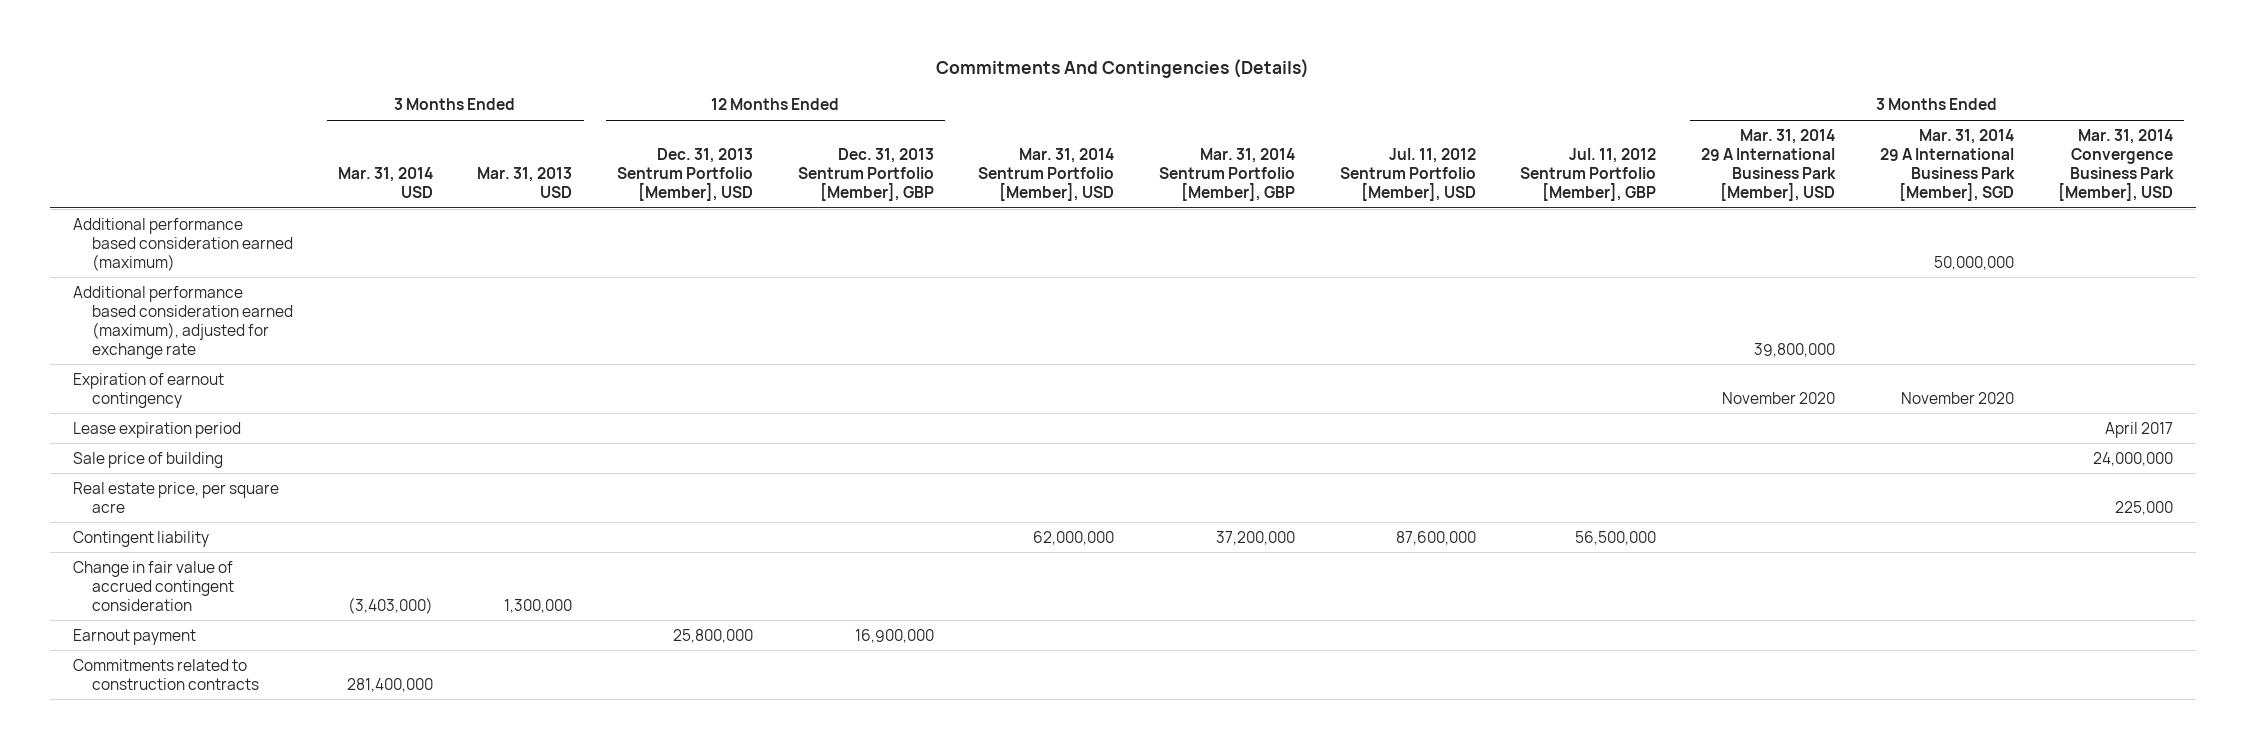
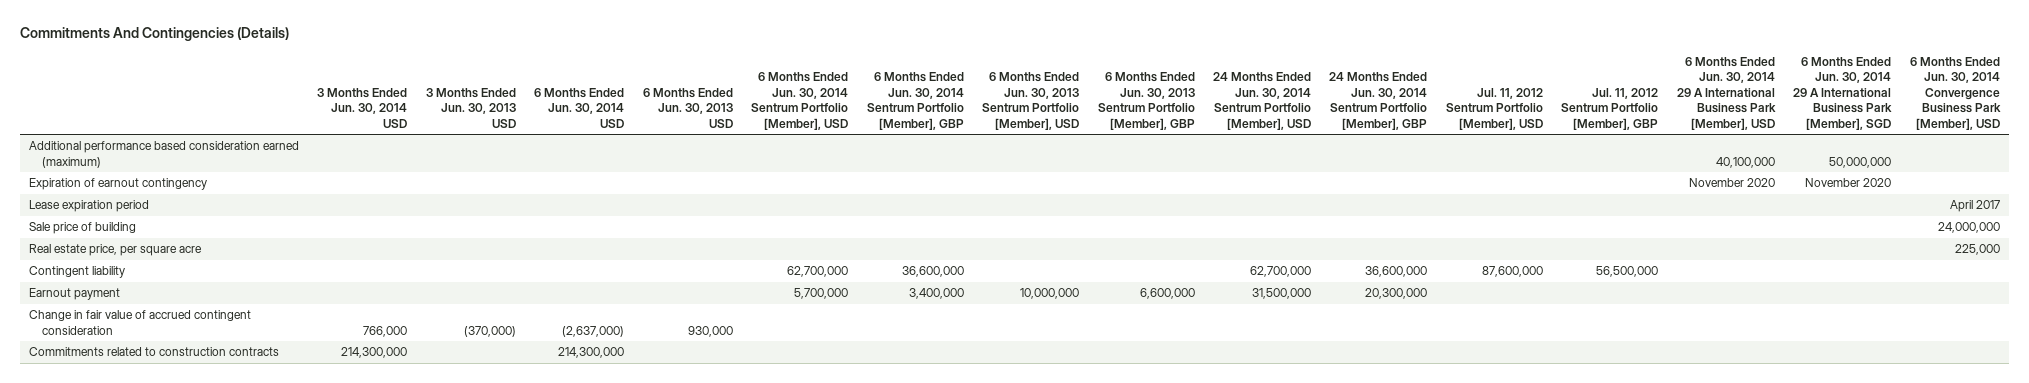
- | 3 Months Ended Mar. 31, 2014 USD | 3 Months Ended Mar. 31, 2013 USD | 12 Months Ended Dec. 31, 2013 Sentrum Portfolio [Member], USD | 12 Months Ended Dec. 31, 2013 Sentrum Portfolio [Member], GBP | Mar. 31, 2014 Sentrum Portfolio [Member], USD | Mar. 31, 2014 Sentrum Portfolio [Member], GBP | Jul. 11, 2012 Sentrum Portfolio [Member], USD | Jul. 11, 2012 Sentrum Portfolio [Member], GBP | 3 Months Ended Mar. 31, 2014 29 A International Business Park [Member], USD | 3 Months Ended Mar. 31, 2014 29 A International Business Park [Member], SGD | 3 Months Ended Mar. 31, 2014 Convergence Business Park [Member], USD
+ | 3 Months Ended Jun. 30, 2014 USD | 3 Months Ended Jun. 30, 2013 USD | 6 Months Ended Jun. 30, 2014 USD | 6 Months Ended Jun. 30, 2013 USD | 6 Months Ended Jun. 30, 2014 Sentrum Portfolio [Member], USD | 6 Months Ended Jun. 30, 2014 Sentrum Portfolio [Member], GBP | 6 Months Ended Jun. 30, 2013 Sentrum Portfolio [Member], USD | 6 Months Ended Jun. 30, 2013 Sentrum Portfolio [Member], GBP | 24 Months Ended Jun. 30, 2014 Sentrum Portfolio [Member], USD | 24 Months Ended Jun. 30, 2014 Sentrum Portfolio [Member], GBP | Jul. 11, 2012 Sentrum Portfolio [Member], USD | Jul. 11, 2012 Sentrum Portfolio [Member], GBP | 6 Months Ended Jun. 30, 2014 29 A International Business Park [Member], USD | 6 Months Ended Jun. 30, 2014 29 A International Business Park [Member], SGD | 6 Months Ended Jun. 30, 2014 Convergence Business Park [Member], USD
- Additional performance based consideration earned (maximum), adjusted for exchange rate | | | | | | | | | 39,800,000 | |
moved down: Change in fair value of accrued contingent consideration | 766,000 | (370,000) | (2,637,000) | 930,000 | | | | | | | | | | |

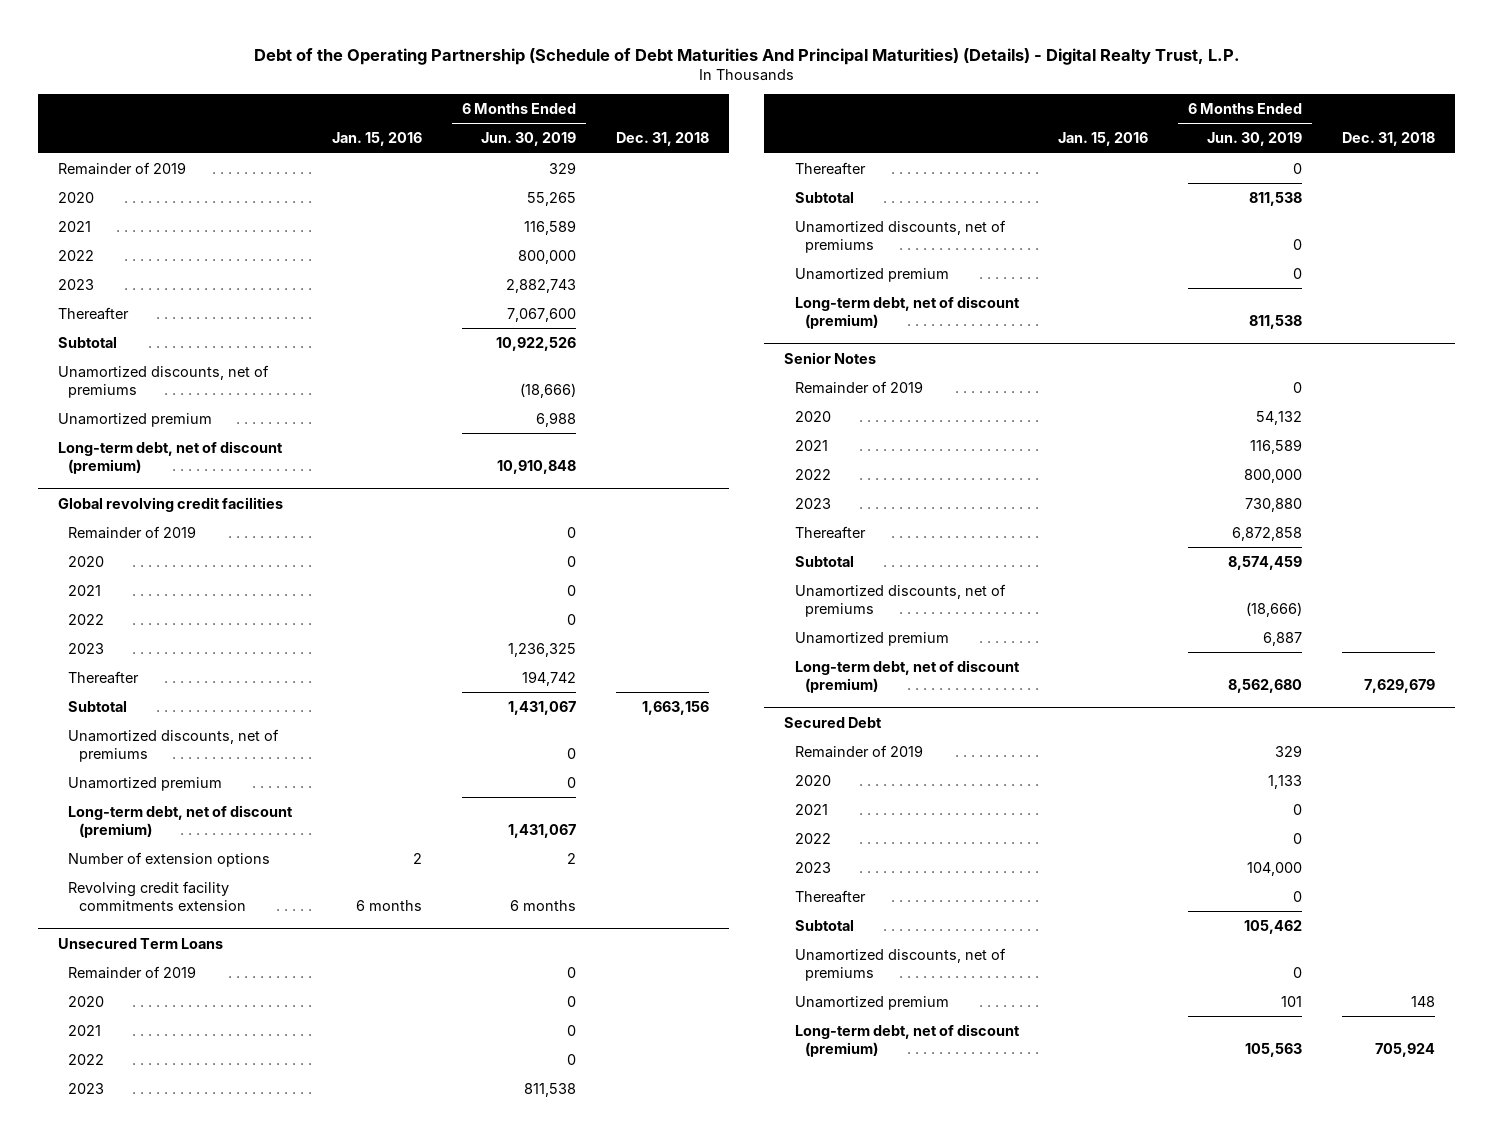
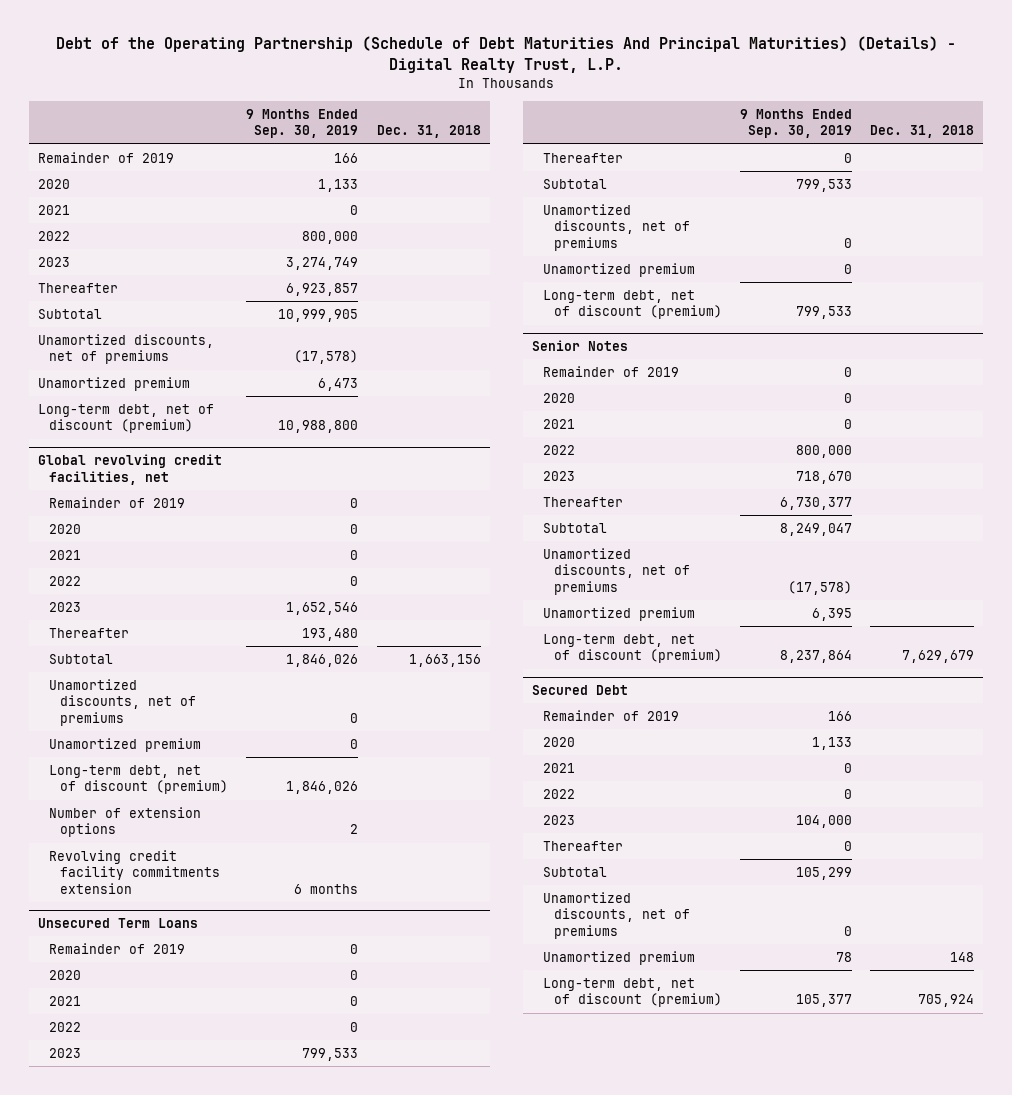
- | Jan. 15, 2016 | 6 Months Ended Jun. 30, 2019 | Dec. 31, 2018
+ | 9 Months Ended Sep. 30, 2019 | Dec. 31, 2018
- Global revolving credit facilities
+ Global revolving credit facilities, net

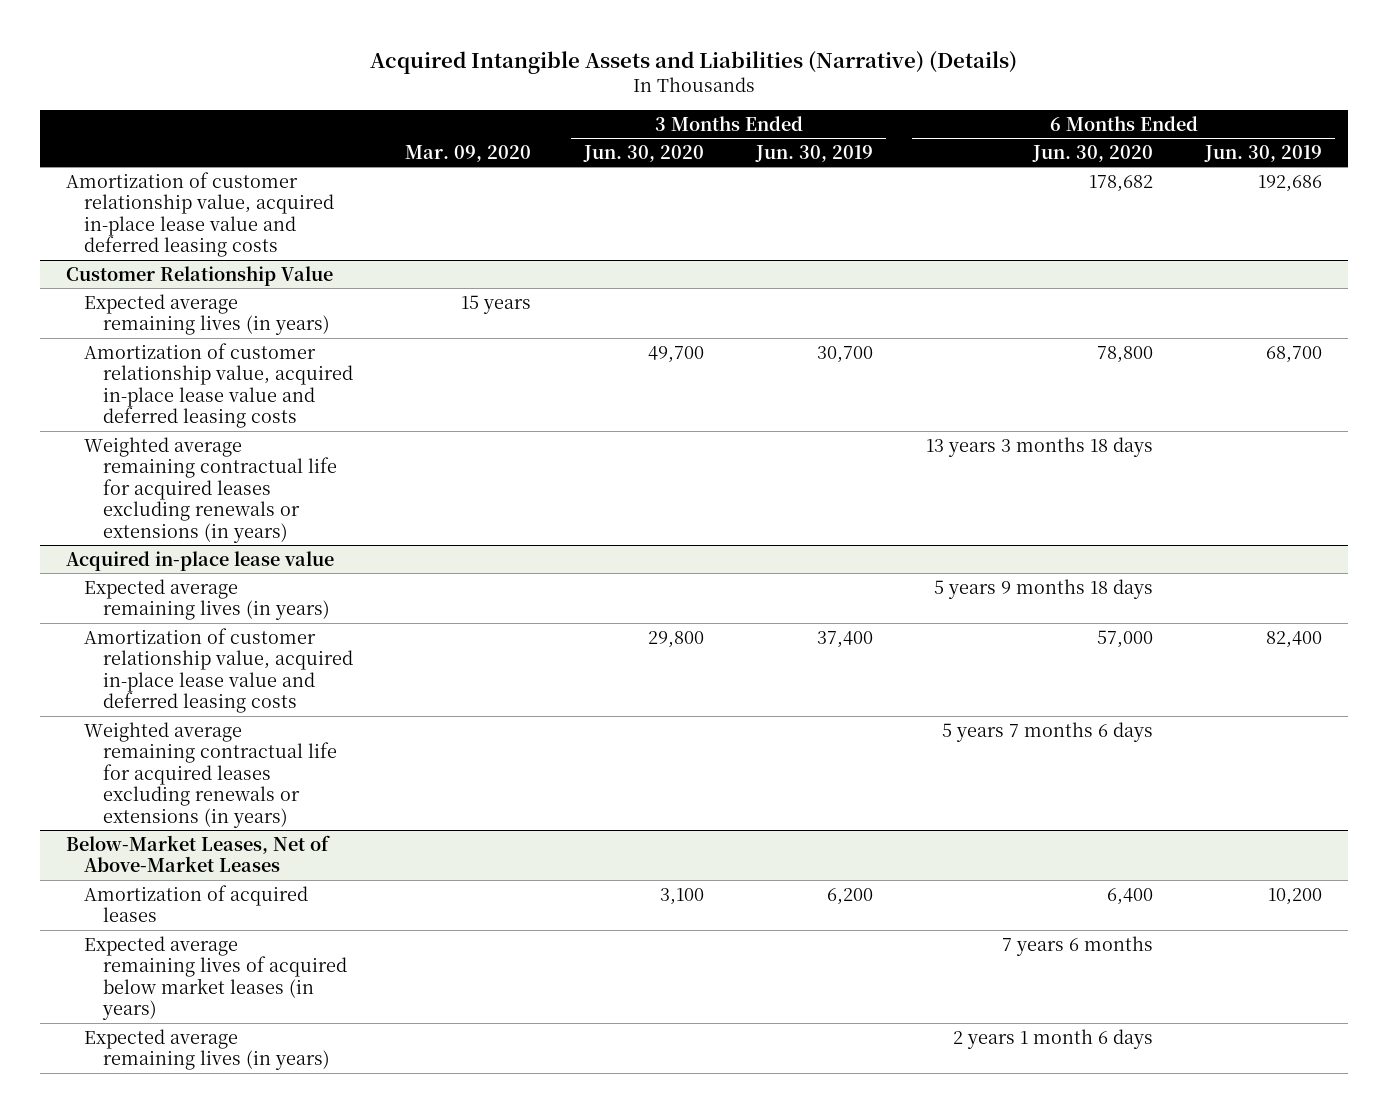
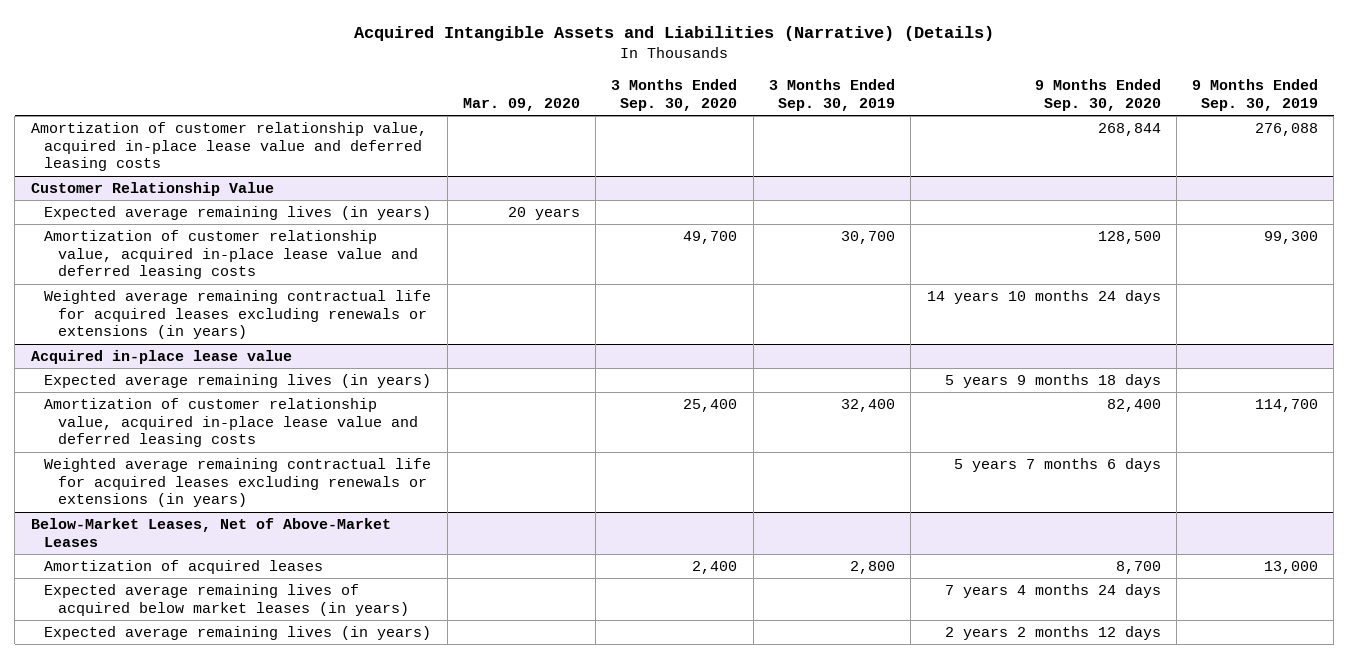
- | Mar. 09, 2020 | 3 Months Ended Jun. 30, 2020 | 3 Months Ended Jun. 30, 2019 | 6 Months Ended Jun. 30, 2020 | 6 Months Ended Jun. 30, 2019
+ | Mar. 09, 2020 | 3 Months Ended Sep. 30, 2020 | 3 Months Ended Sep. 30, 2019 | 9 Months Ended Sep. 30, 2020 | 9 Months Ended Sep. 30, 2019
@ Customer Relationship Value
- Expected average remaining lives (in years) | 15 years | | | |
+ Expected average remaining lives (in years) | 20 years | | | |

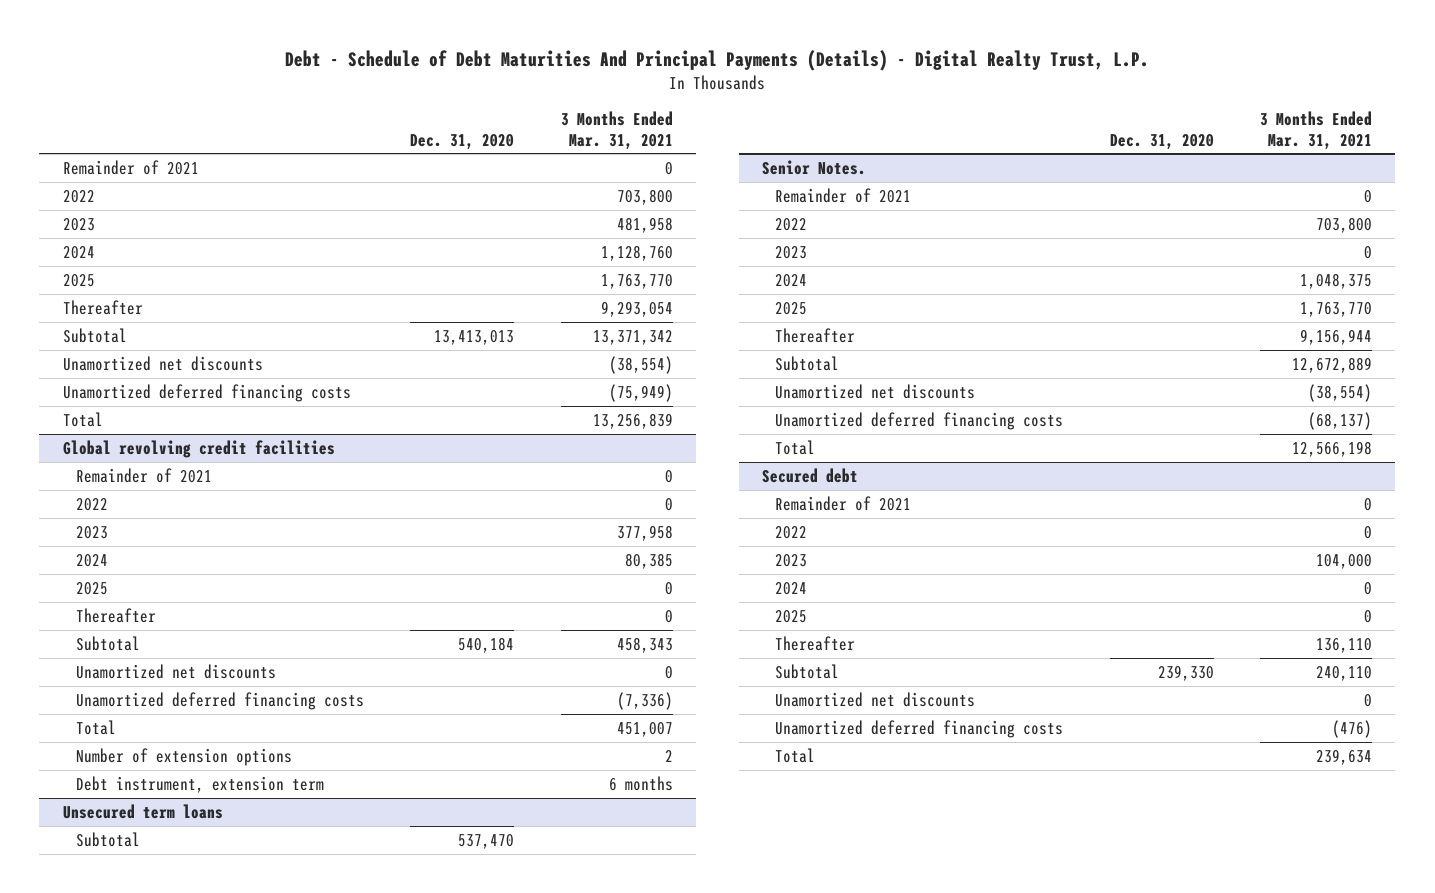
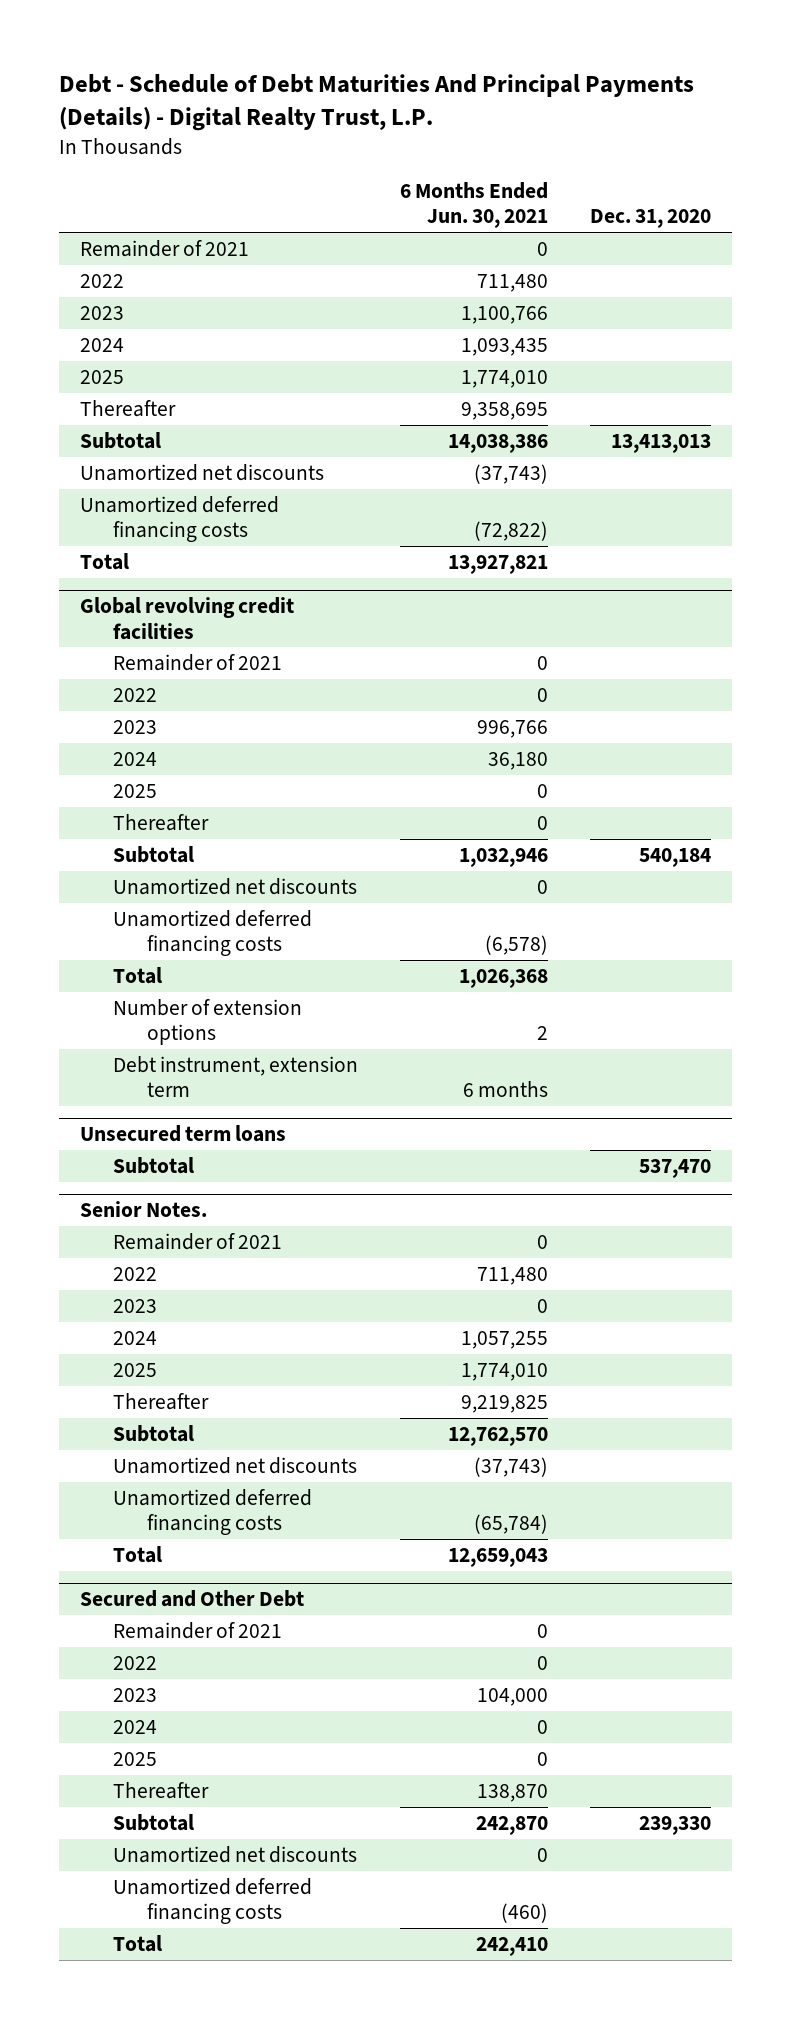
- | Dec. 31, 2020 | 3 Months Ended Mar. 31, 2021
+ | 6 Months Ended Jun. 30, 2021 | Dec. 31, 2020
- Secured debt
+ Secured and Other Debt

